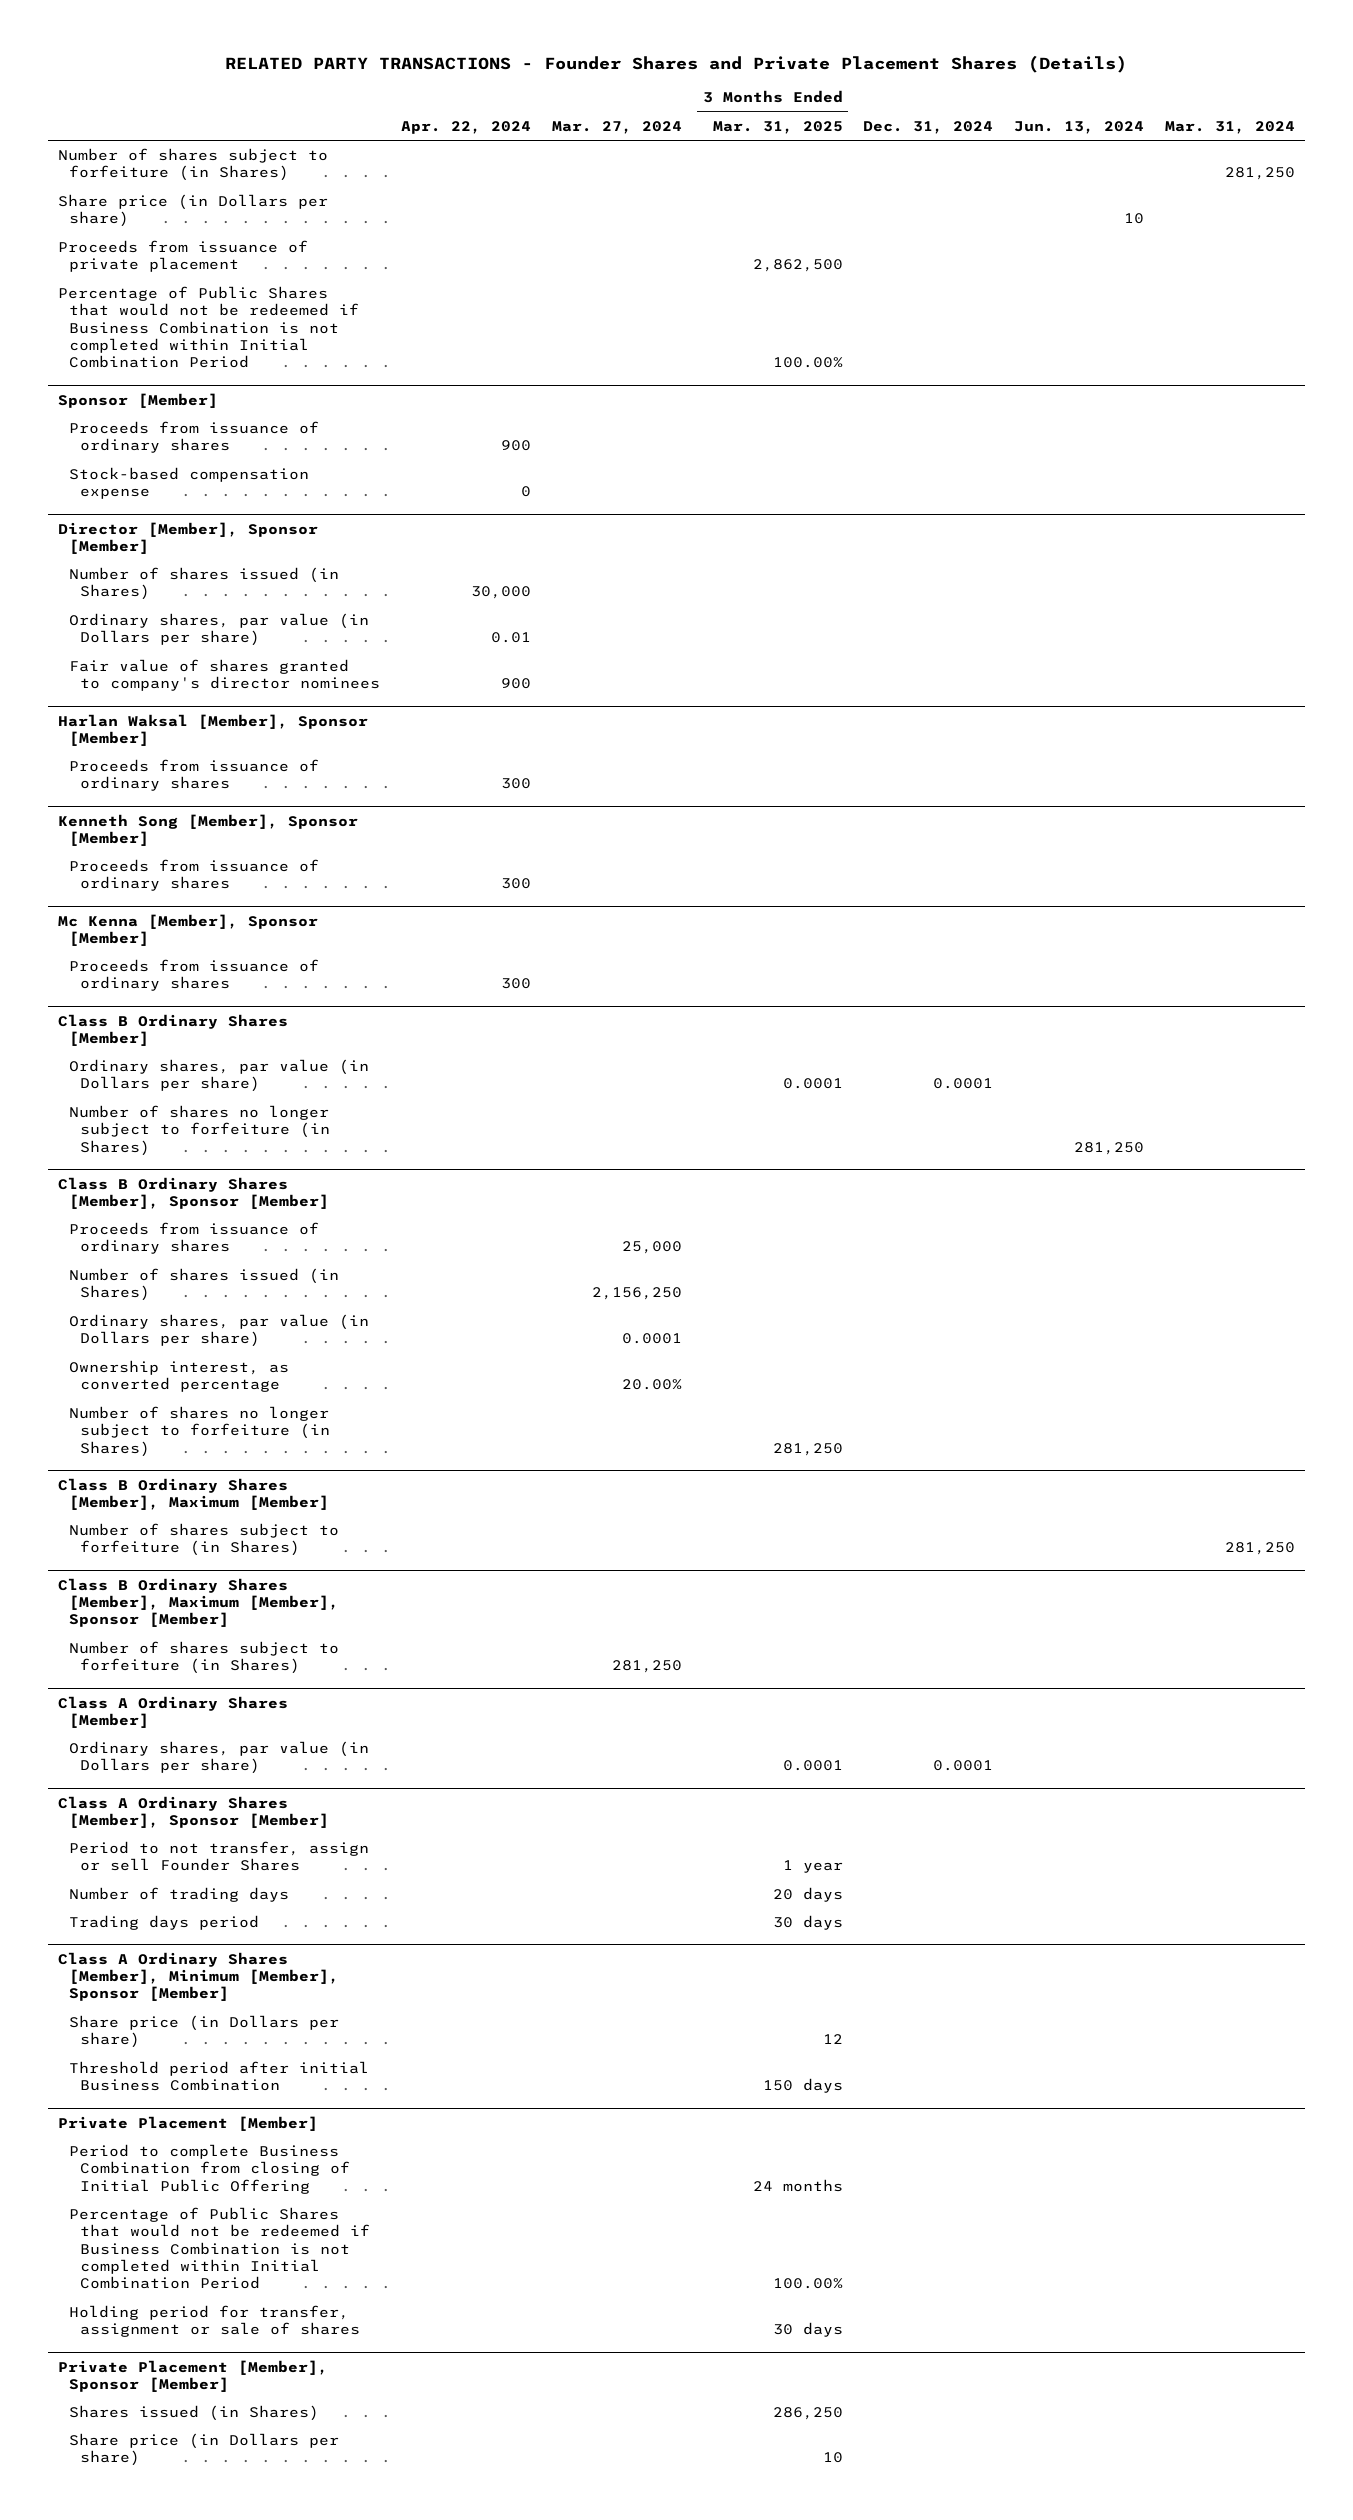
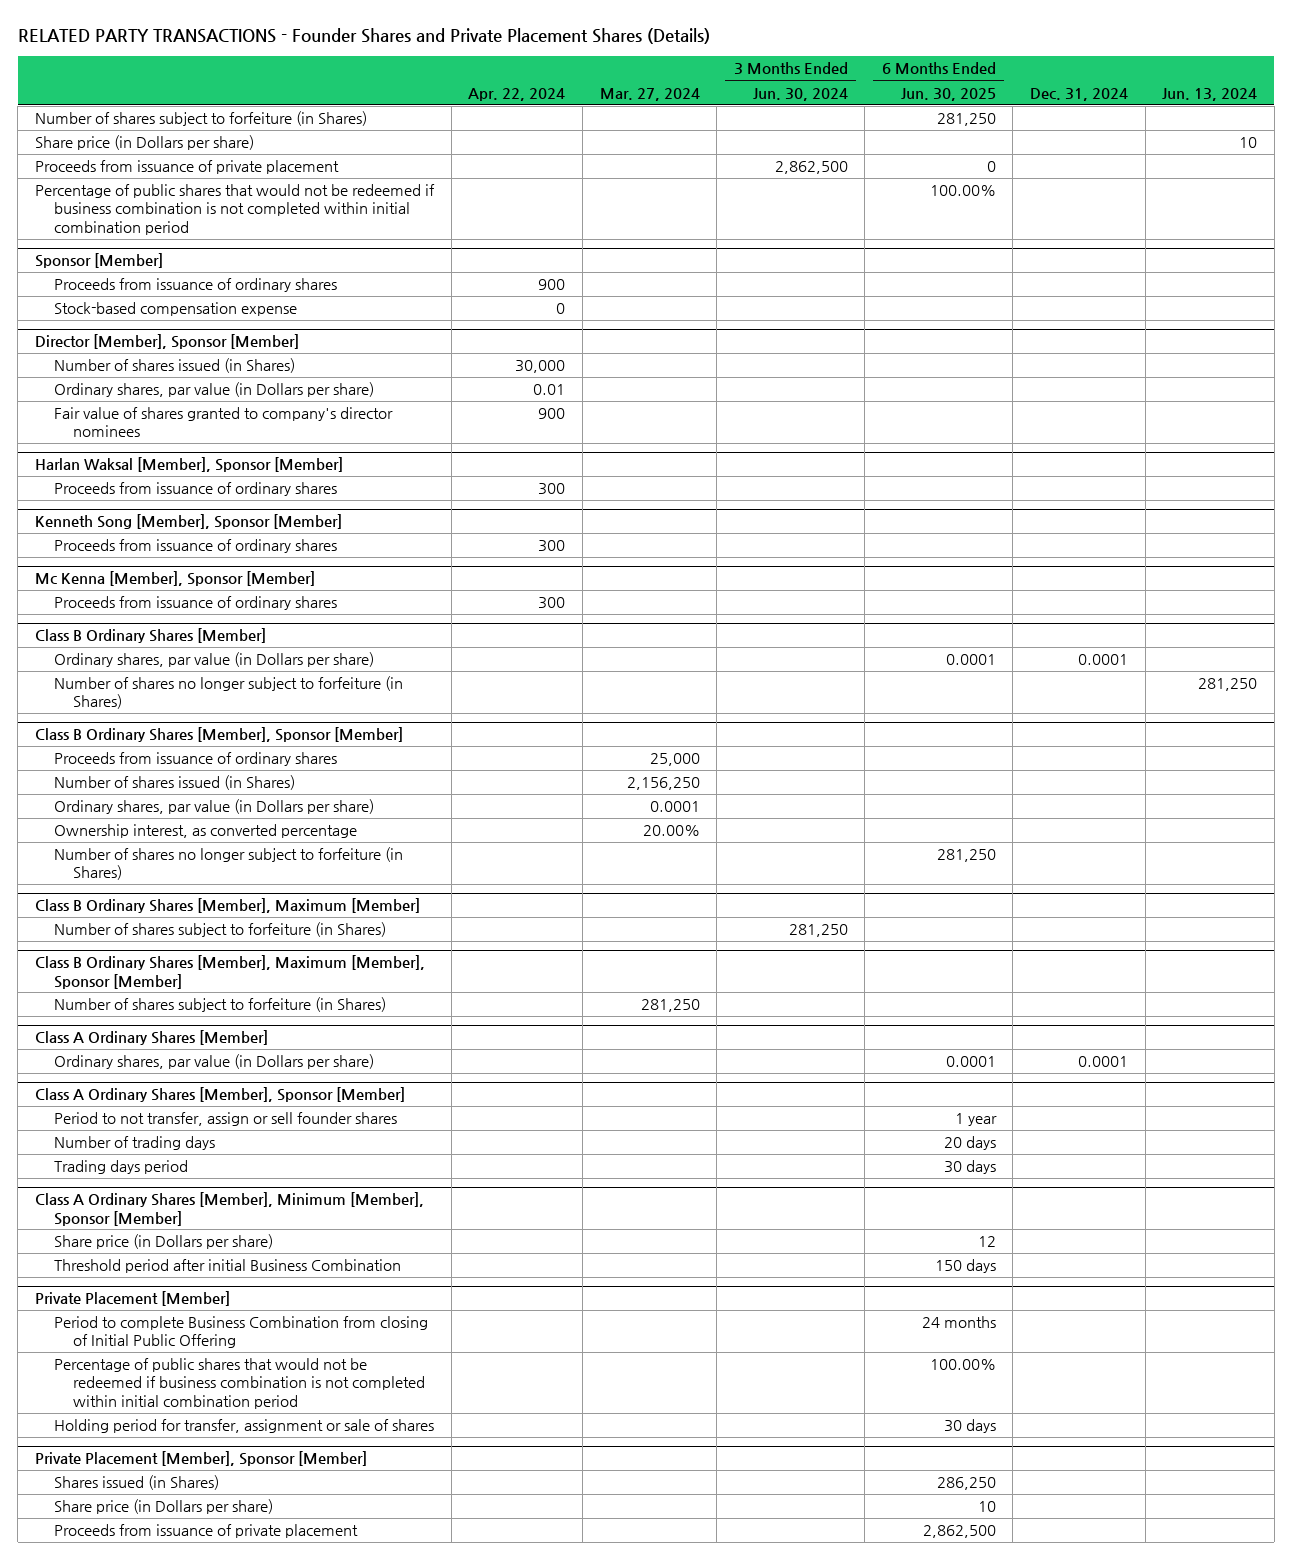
- | Apr. 22, 2024 | Mar. 27, 2024 | 3 Months Ended Mar. 31, 2025 | Dec. 31, 2024 | Jun. 13, 2024 | Mar. 31, 2024
+ | Apr. 22, 2024 | Mar. 27, 2024 | 3 Months Ended Jun. 30, 2024 | 6 Months Ended Jun. 30, 2025 | Dec. 31, 2024 | Jun. 13, 2024
- Percentage of Public Shares that would not be redeemed if Business Combination is not completed within Initial Combination Period | | | 100.00% | | |
+ Percentage of public shares that would not be redeemed if business combination is not completed within initial combination period | | | | 100.00% | |
@ Class A Ordinary Shares [Member], Sponsor [Member]
- Period to not transfer, assign or sell Founder Shares | | | 1 year | | |
+ Period to not transfer, assign or sell founder shares | | | | 1 year | |
@ Private Placement [Member]
- Percentage of Public Shares that would not be redeemed if Business Combination is not completed within Initial Combination Period | | | 100.00% | | |
+ Percentage of public shares that would not be redeemed if business combination is not completed within initial combination period | | | | 100.00% | |
@ Private Placement [Member], Sponsor [Member]
+ Proceeds from issuance of private placement | | | | 2,862,500 | |

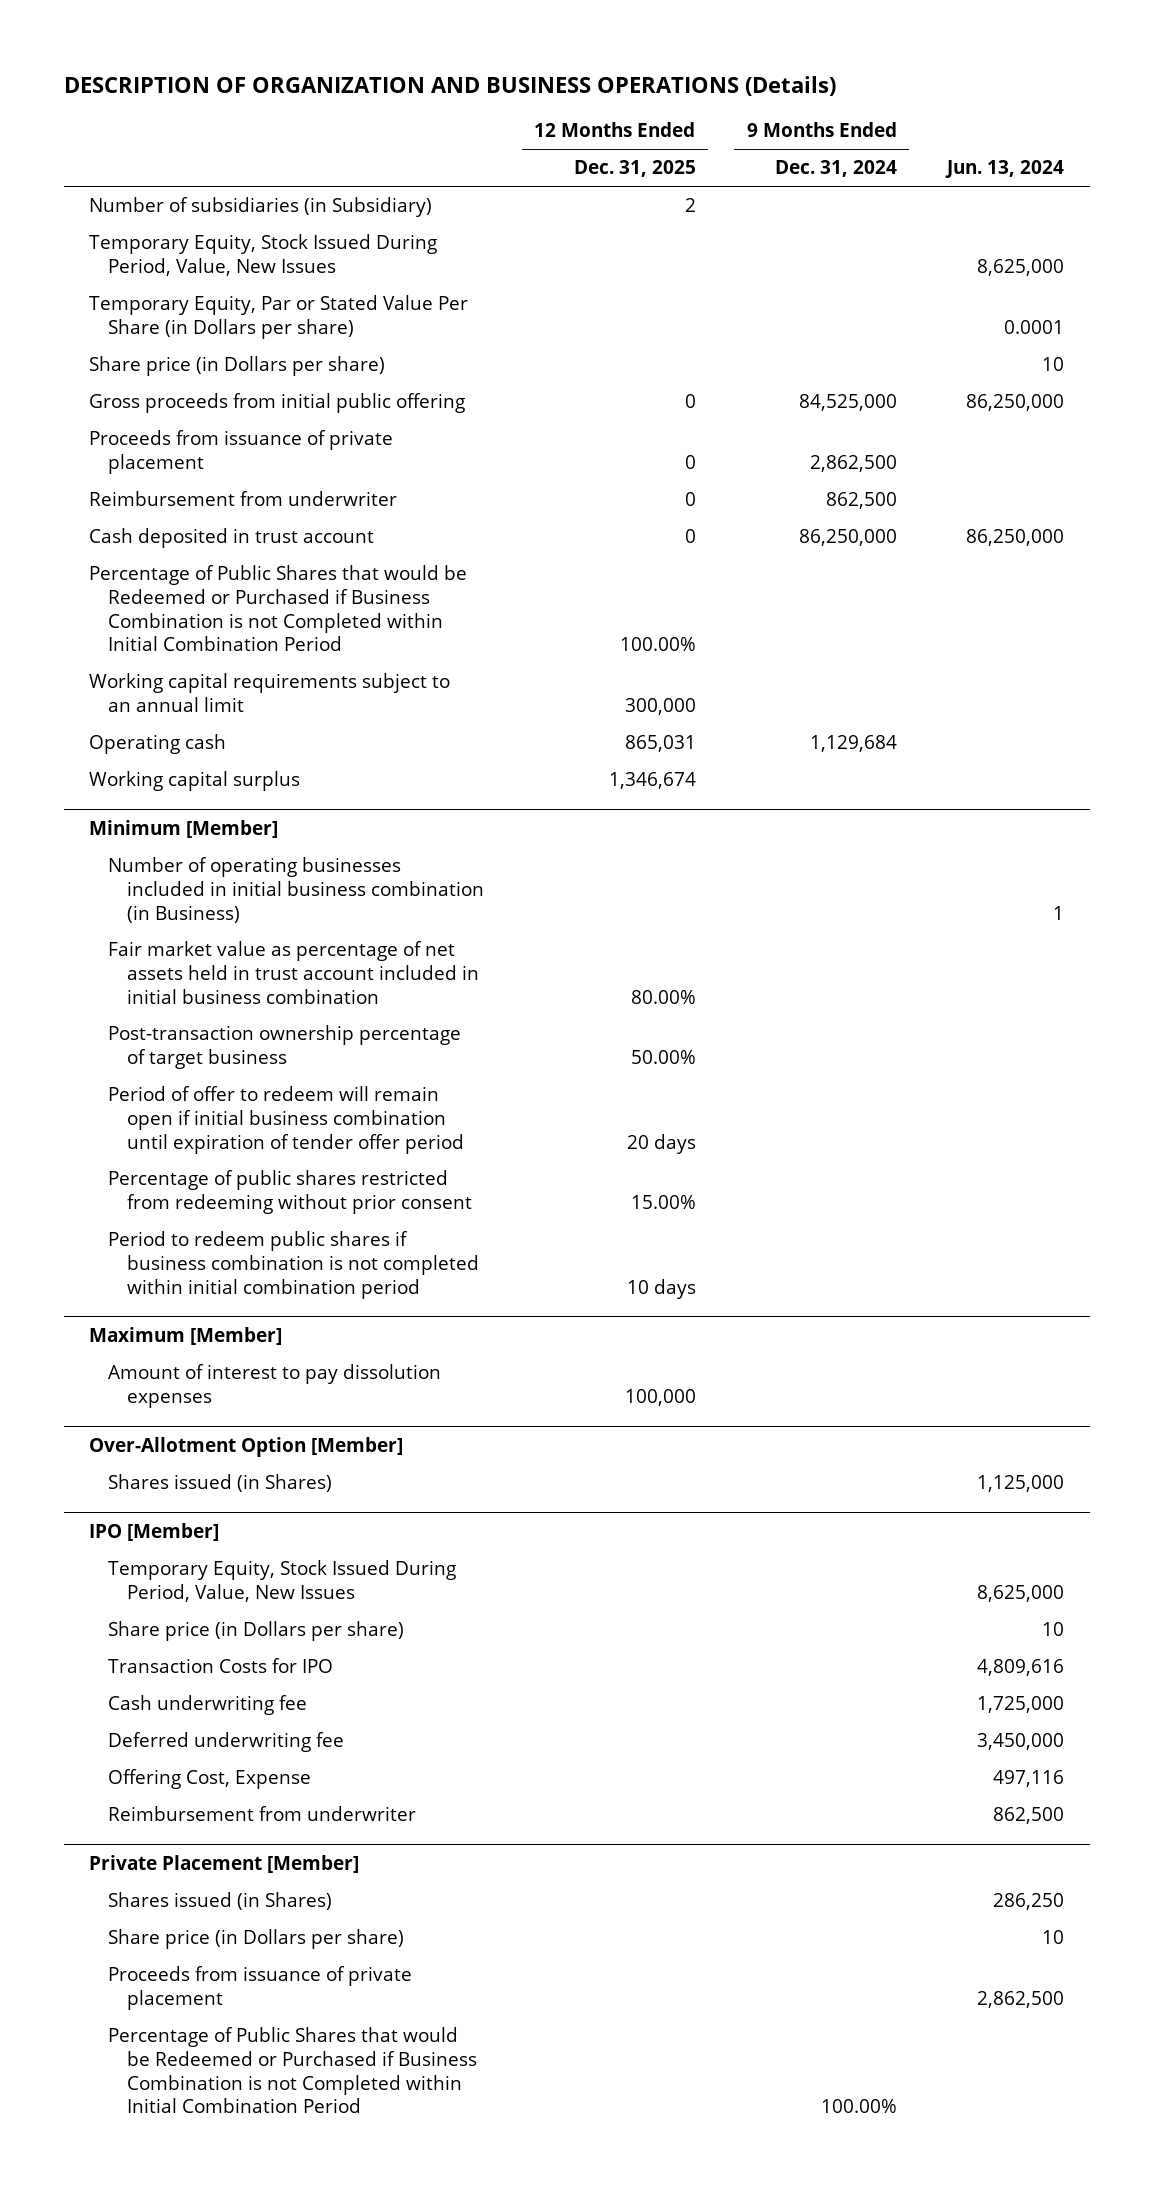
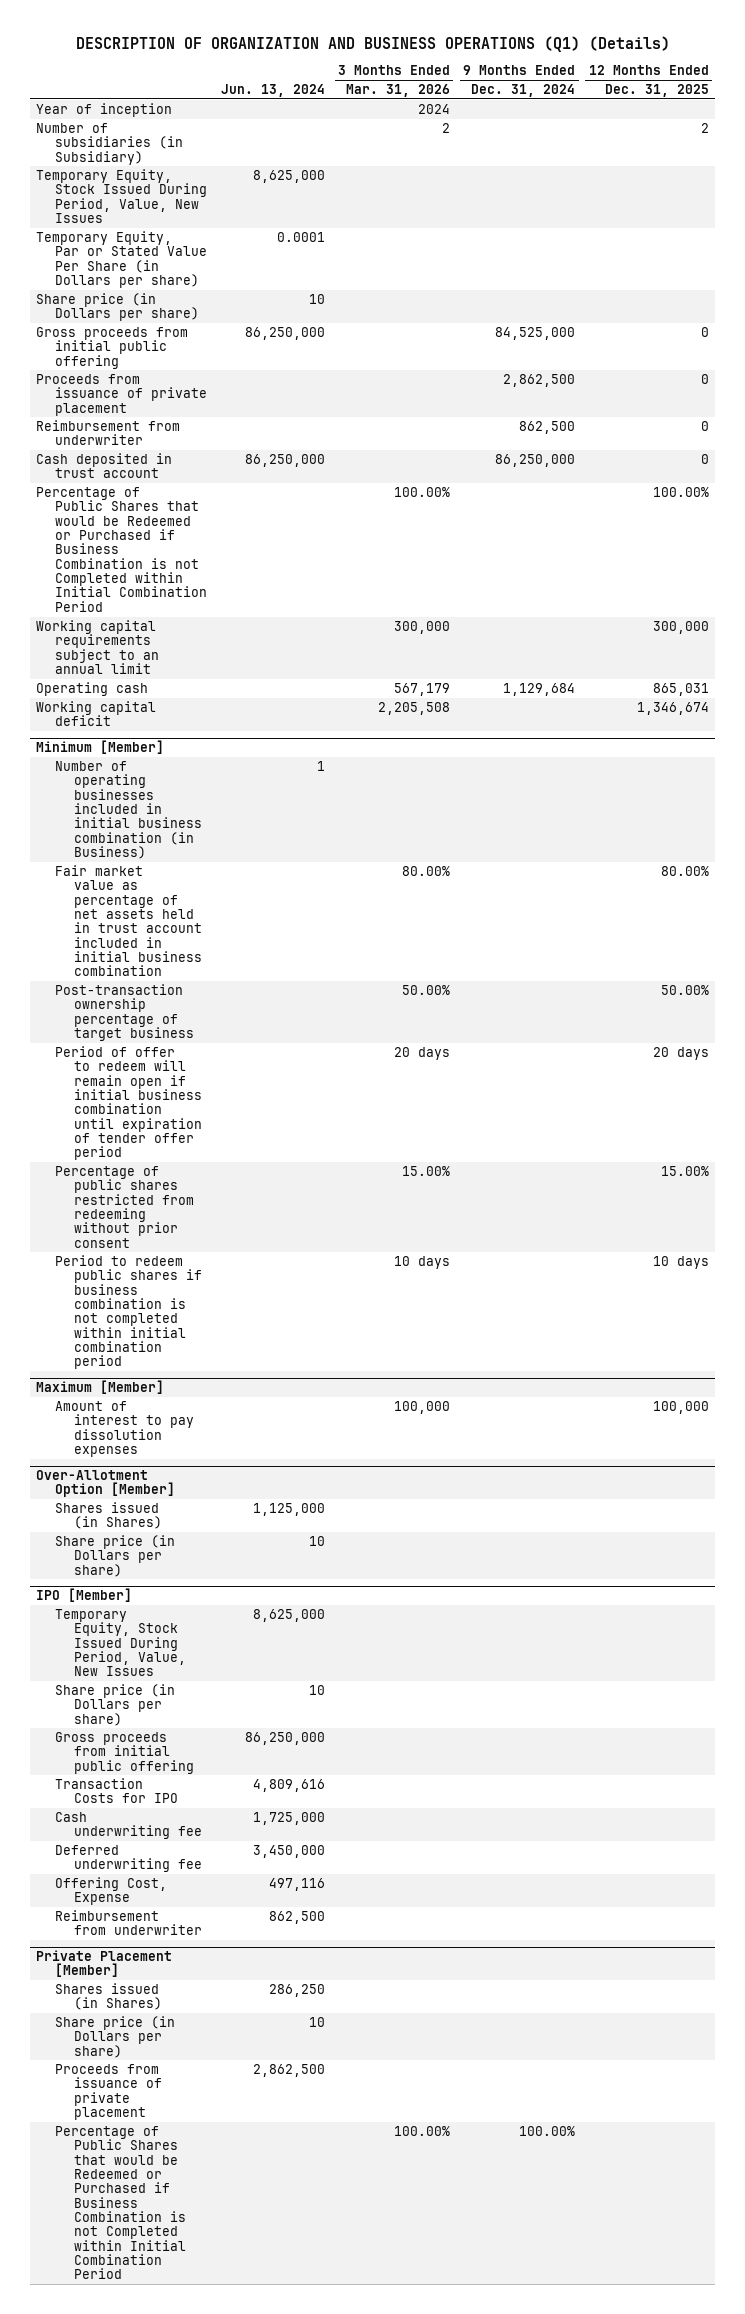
- DESCRIPTION OF ORGANIZATION AND BUSINESS OPERATIONS (Details)
+ DESCRIPTION OF ORGANIZATION AND BUSINESS OPERATIONS (Q1) (Details)
- | 12 Months Ended Dec. 31, 2025 | 9 Months Ended Dec. 31, 2024 | Jun. 13, 2024
+ | Jun. 13, 2024 | 3 Months Ended Mar. 31, 2026 | 9 Months Ended Dec. 31, 2024 | 12 Months Ended Dec. 31, 2025
+ Year of inception | | 2024 | |
- Working capital surplus | 1,346,674 | |
+ Working capital deficit | | 2,205,508 | | 1,346,674
@ Over-Allotment Option [Member]
+ Share price (in Dollars per share) | 10 | | |
@ IPO [Member]
+ Gross proceeds from initial public offering | 86,250,000 | | |

